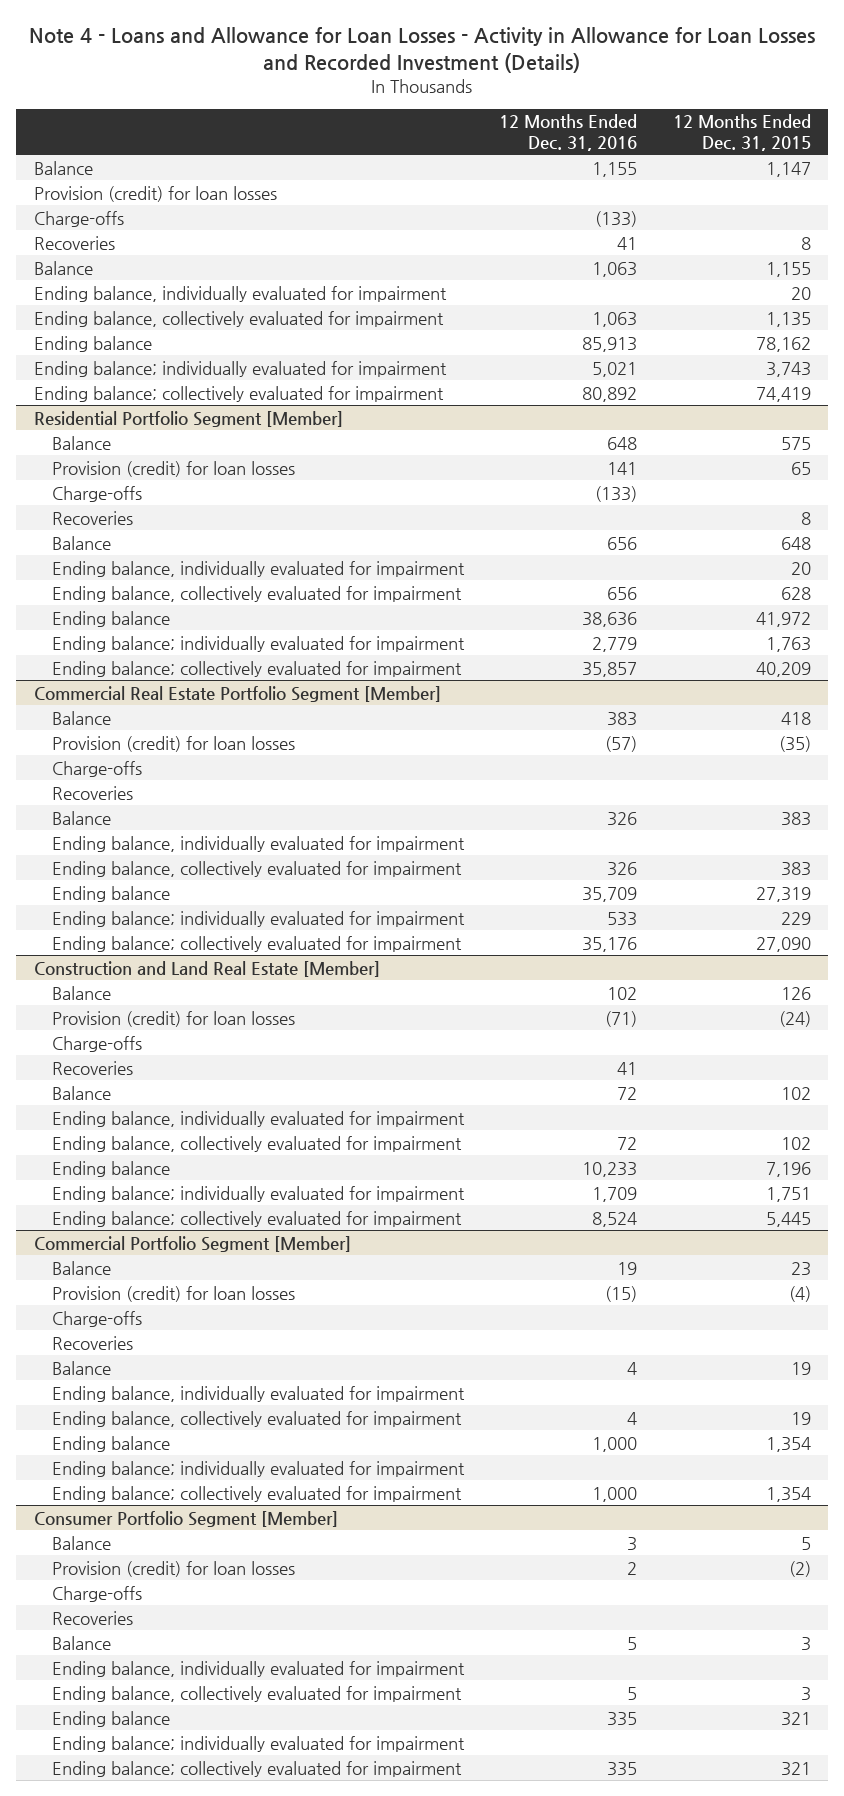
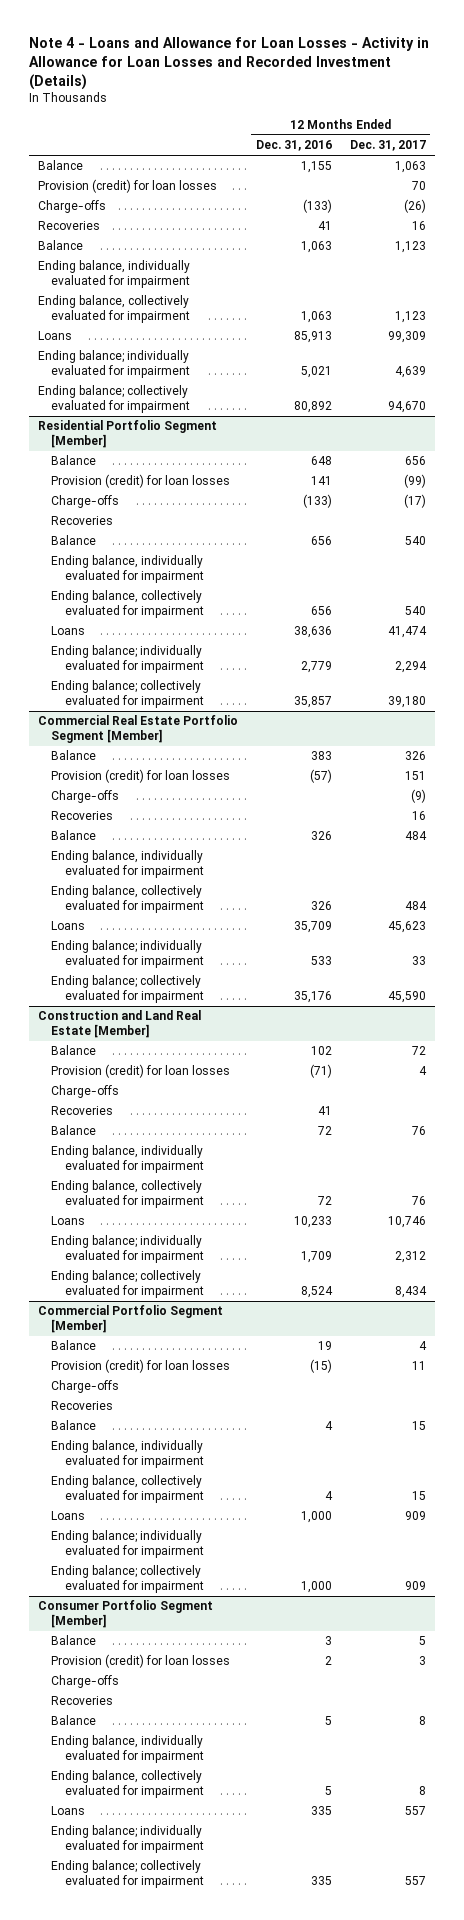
- | 12 Months Ended Dec. 31, 2016 | 12 Months Ended Dec. 31, 2015
+ | 12 Months Ended Dec. 31, 2016 | 12 Months Ended Dec. 31, 2017
- Ending balance | 85,913 | 78,162
+ Loans | 85,913 | 99,309
@ Residential Portfolio Segment [Member]
- Ending balance | 38,636 | 41,972
+ Loans | 38,636 | 41,474
@ Commercial Real Estate Portfolio Segment [Member]
- Ending balance | 35,709 | 27,319
+ Loans | 35,709 | 45,623
@ Construction and Land Real Estate [Member]
- Ending balance | 10,233 | 7,196
+ Loans | 10,233 | 10,746
@ Commercial Portfolio Segment [Member]
- Ending balance | 1,000 | 1,354
+ Loans | 1,000 | 909
@ Consumer Portfolio Segment [Member]
- Ending balance | 335 | 321
+ Loans | 335 | 557

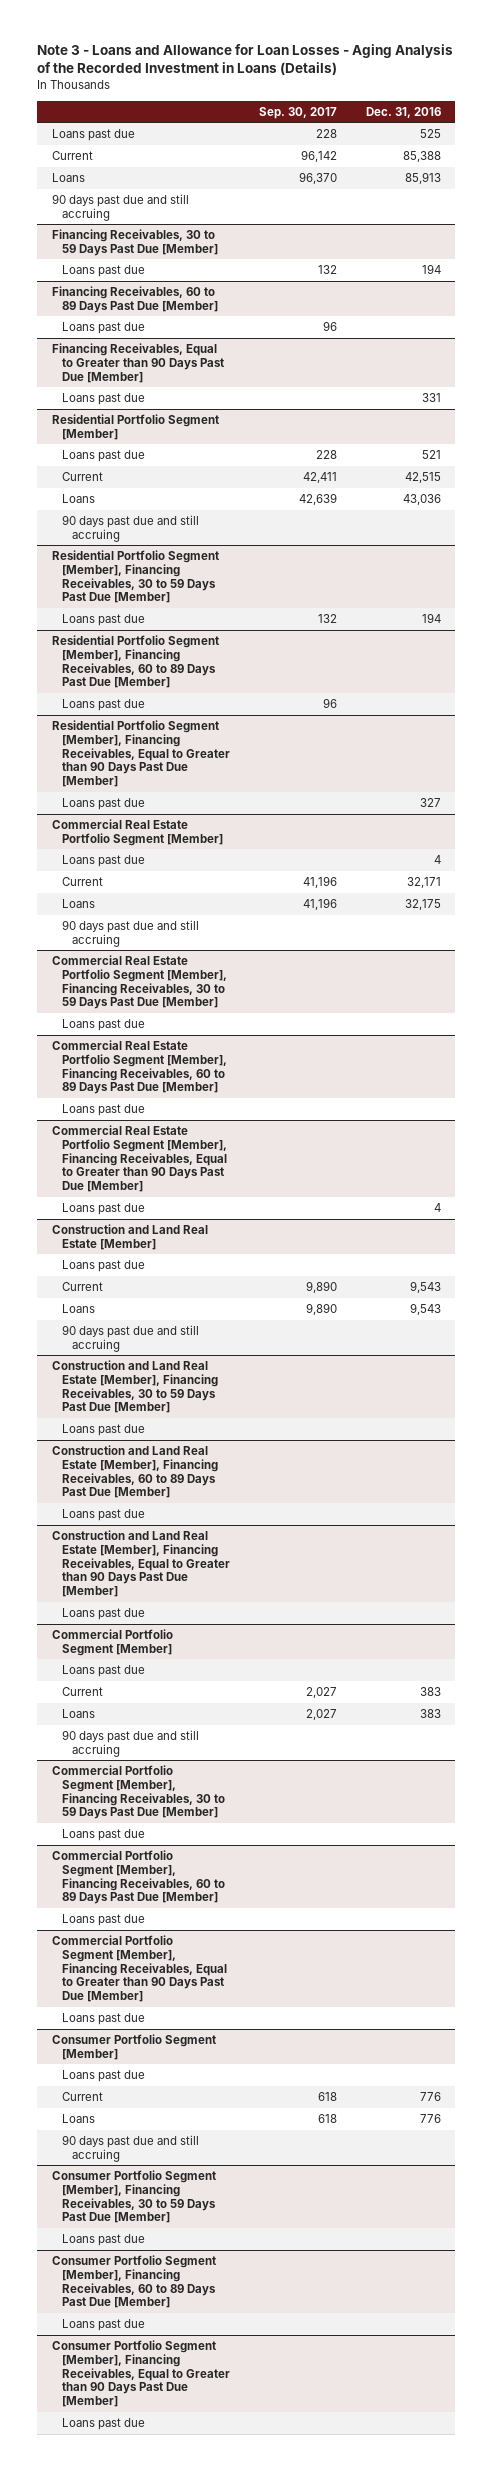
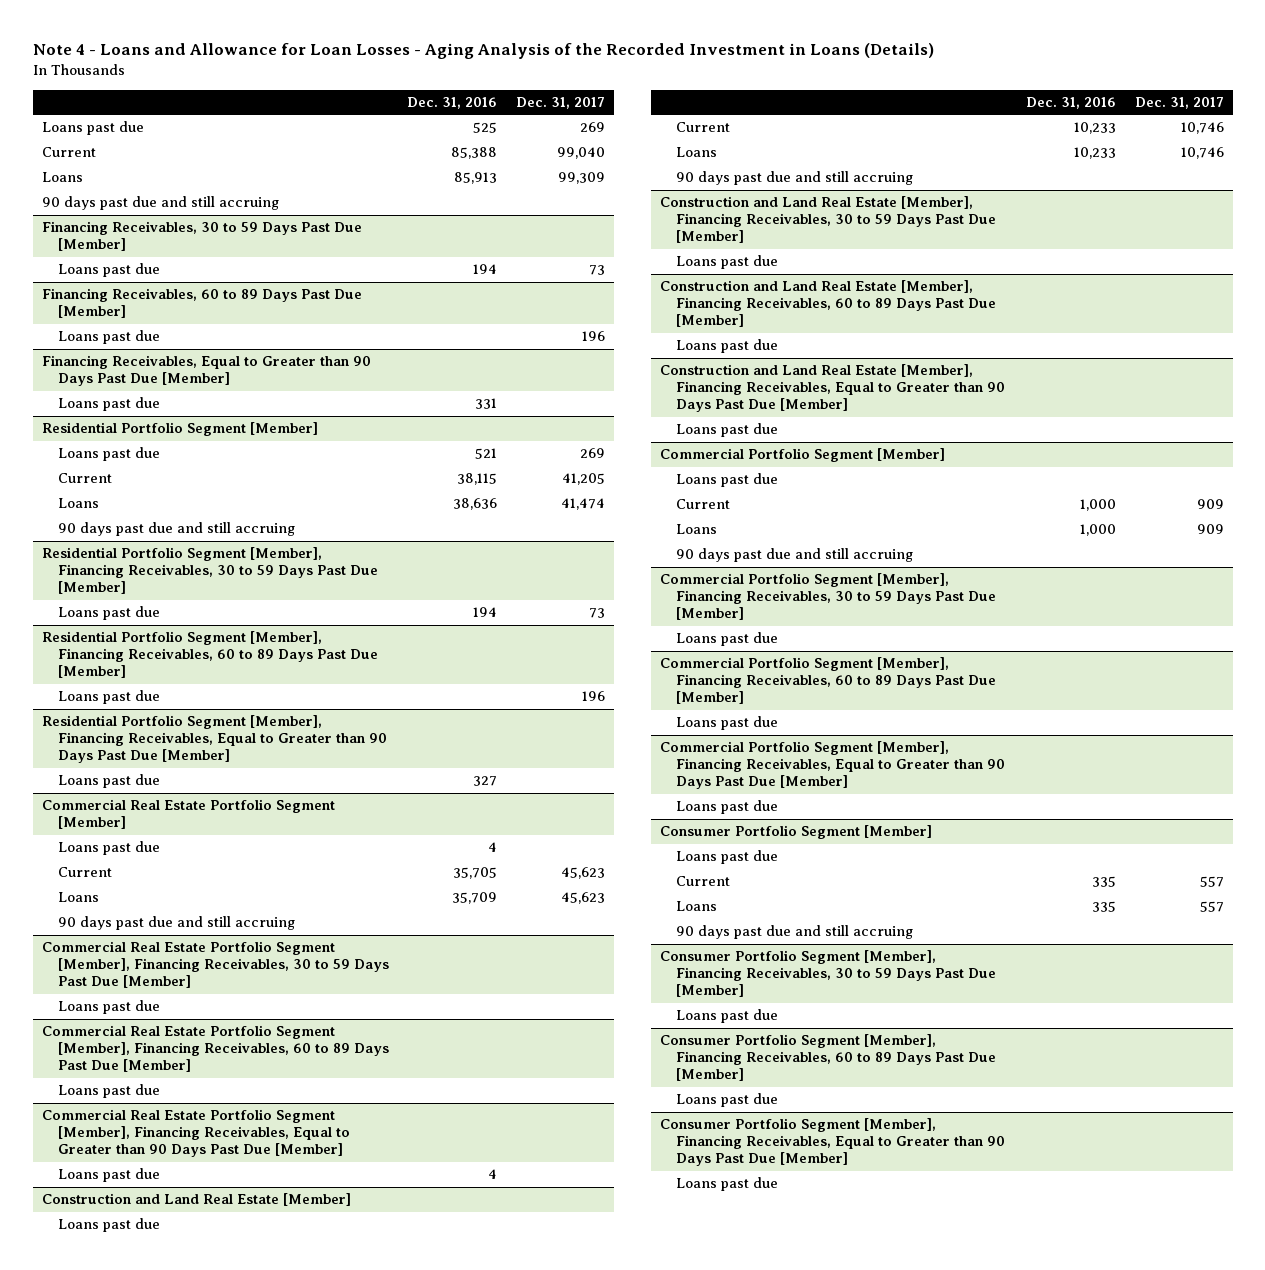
- Note 3 - Loans and Allowance for Loan Losses - Aging Analysis of the Recorded Investment in Loans (Details)
+ Note 4 - Loans and Allowance for Loan Losses - Aging Analysis of the Recorded Investment in Loans (Details)
- | Sep. 30, 2017 | Dec. 31, 2016
+ | Dec. 31, 2016 | Dec. 31, 2017
@ Residential Portfolio Segment [Member]
- Current | 42,411 | 42,515
- Loans | 42,639 | 43,036
+ Current | 38,115 | 41,205
+ Loans | 38,636 | 41,474
@ Commercial Real Estate Portfolio Segment [Member]
- Current | 41,196 | 32,171
- Loans | 41,196 | 32,175
+ Current | 35,705 | 45,623
+ Loans | 35,709 | 45,623
@ Construction and Land Real Estate [Member]
- Current | 9,890 | 9,543
- Loans | 9,890 | 9,543
+ Current | 10,233 | 10,746
+ Loans | 10,233 | 10,746
@ Commercial Portfolio Segment [Member]
- Current | 2,027 | 383
- Loans | 2,027 | 383
+ Current | 1,000 | 909
+ Loans | 1,000 | 909
@ Consumer Portfolio Segment [Member]
- Current | 618 | 776
- Loans | 618 | 776
+ Current | 335 | 557
+ Loans | 335 | 557

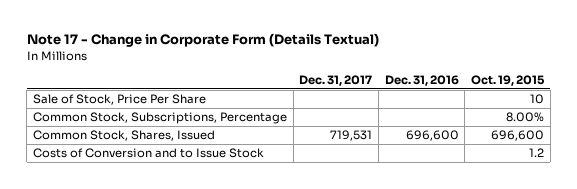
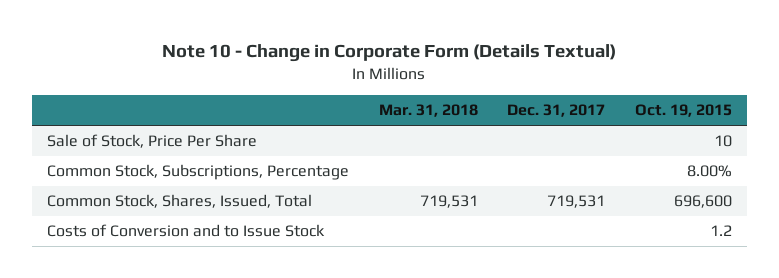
- Note 17 - Change in Corporate Form (Details Textual)
+ Note 10 - Change in Corporate Form (Details Textual)
- | Dec. 31, 2017 | Dec. 31, 2016 | Oct. 19, 2015
+ | Mar. 31, 2018 | Dec. 31, 2017 | Oct. 19, 2015
- Common Stock, Shares, Issued | 719,531 | 696,600 | 696,600
+ Common Stock, Shares, Issued, Total | 719,531 | 719,531 | 696,600

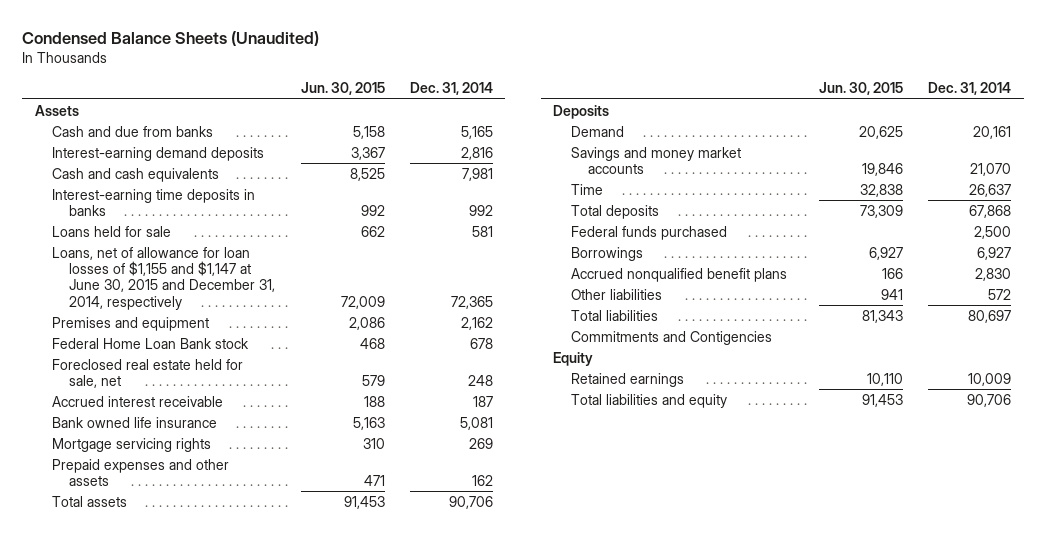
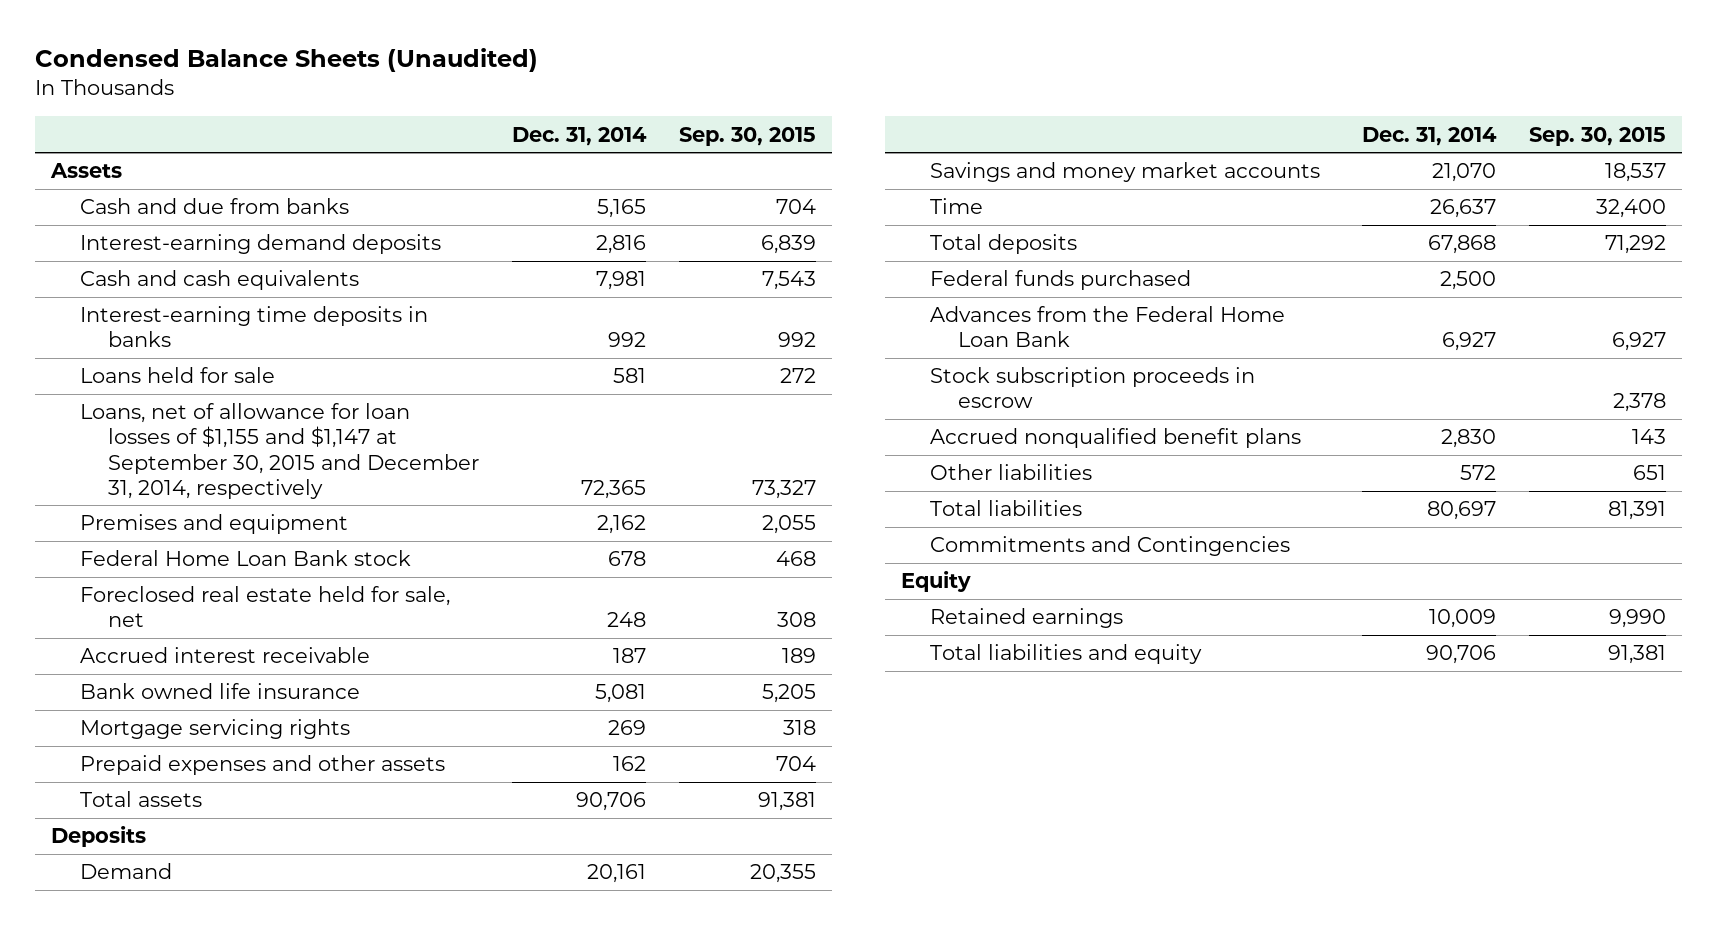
- | Jun. 30, 2015 | Dec. 31, 2014
+ | Dec. 31, 2014 | Sep. 30, 2015
- Loans, net of allowance for loan losses of $1,155 and $1,147 at June 30, 2015 and December 31, 2014, respectively | 72,009 | 72,365
+ Loans, net of allowance for loan losses of $1,155 and $1,147 at September 30, 2015 and December 31, 2014, respectively | 72,365 | 73,327
- Borrowings | 6,927 | 6,927
+ Advances from the Federal Home Loan Bank | 6,927 | 6,927
+ Stock subscription proceeds in escrow | | 2,378
- Commitments and Contigencies
+ Commitments and Contingencies

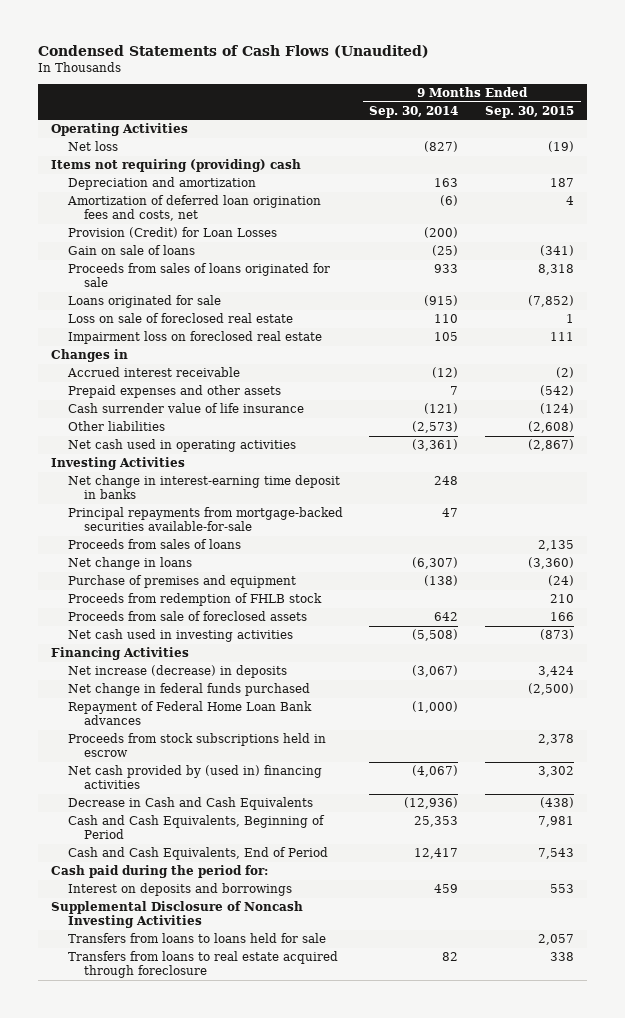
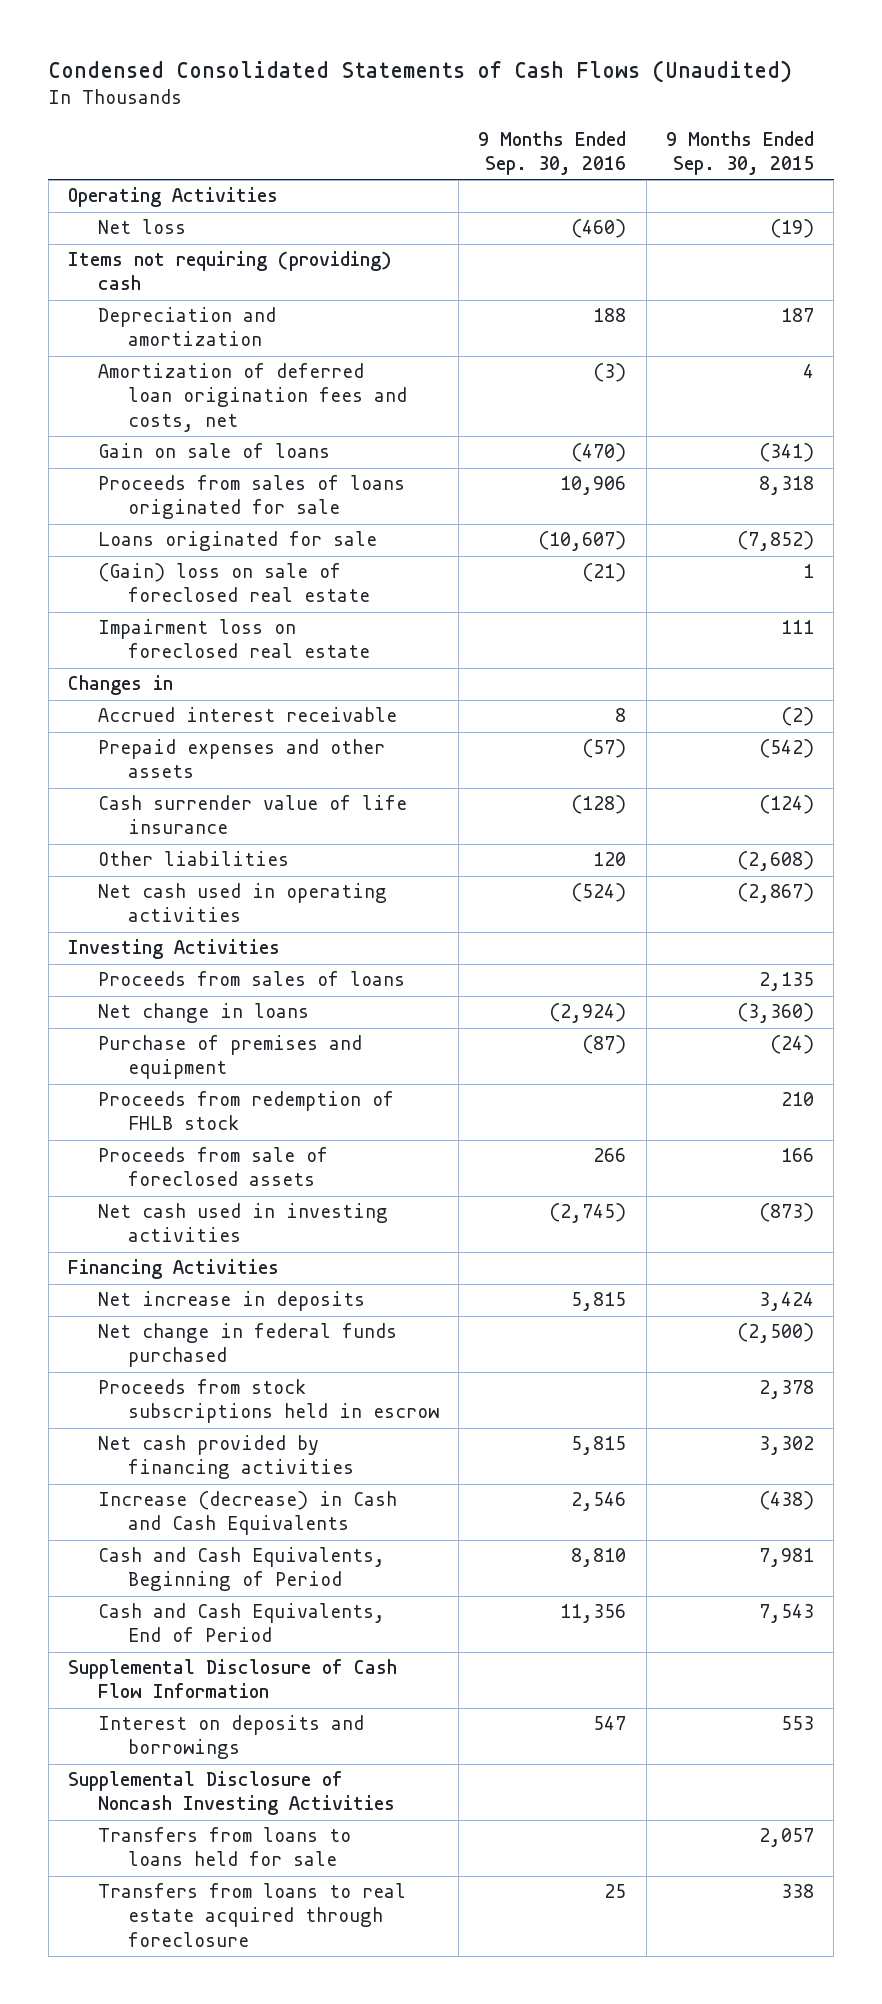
- Condensed Statements of Cash Flows (Unaudited)
+ Condensed Consolidated Statements of Cash Flows (Unaudited)
- | 9 Months Ended Sep. 30, 2014 | 9 Months Ended Sep. 30, 2015
+ | 9 Months Ended Sep. 30, 2016 | 9 Months Ended Sep. 30, 2015
- Provision (Credit) for Loan Losses | (200) |
- Loss on sale of foreclosed real estate | 110 | 1
+ (Gain) loss on sale of foreclosed real estate | (21) | 1
- Net change in interest-earning time deposit in banks | 248 |
- Principal repayments from mortgage-backed securities available-for-sale | 47 |
- Net increase (decrease) in deposits | (3,067) | 3,424
+ Net increase in deposits | 5,815 | 3,424
- Repayment of Federal Home Loan Bank advances | (1,000) |
- Net cash provided by (used in) financing activities | (4,067) | 3,302
- Decrease in Cash and Cash Equivalents | (12,936) | (438)
+ Net cash provided by financing activities | 5,815 | 3,302
+ Increase (decrease) in Cash and Cash Equivalents | 2,546 | (438)
- Cash paid during the period for:
+ Supplemental Disclosure of Cash Flow Information

